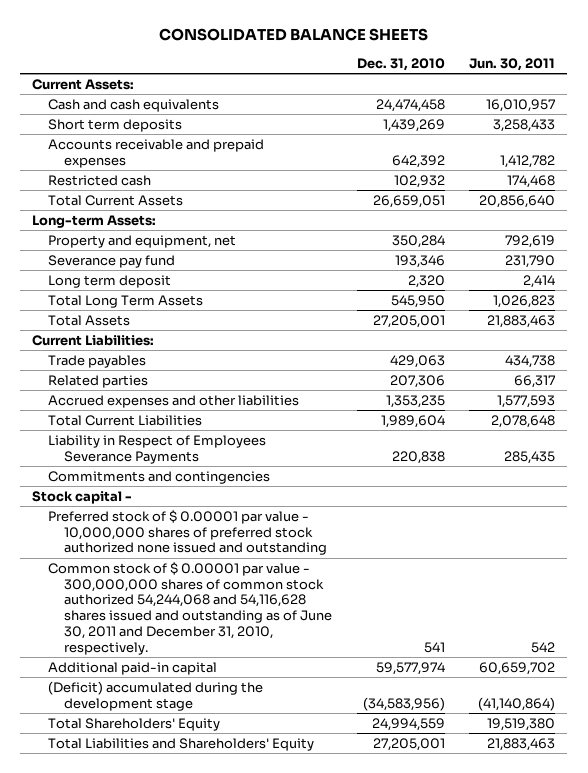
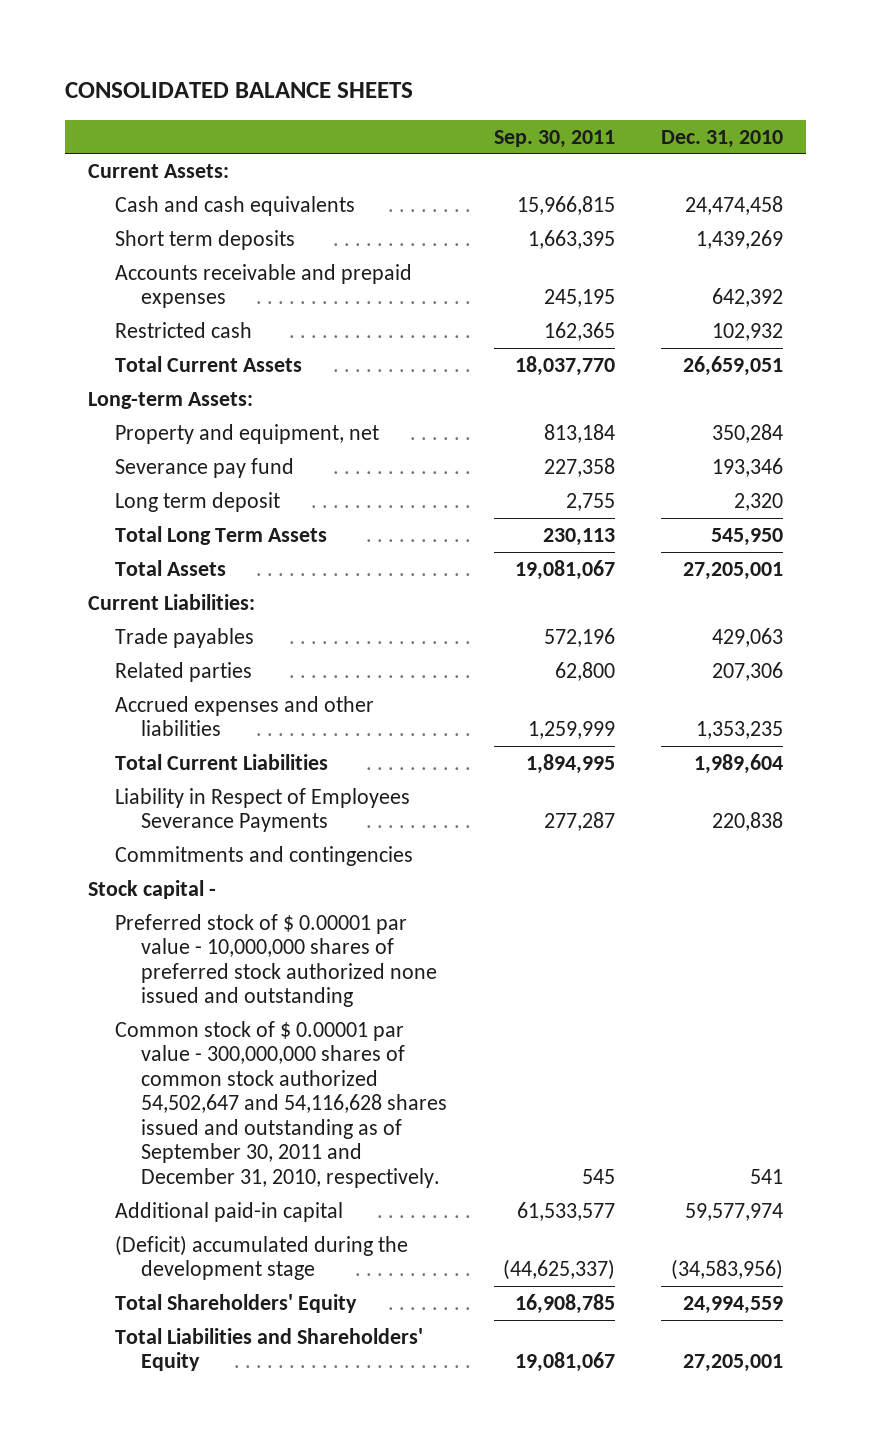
- | Dec. 31, 2010 | Jun. 30, 2011
+ | Sep. 30, 2011 | Dec. 31, 2010
- Common stock of $ 0.00001 par value - 300,000,000 shares of common stock authorized 54,244,068 and 54,116,628 shares issued and outstanding as of June 30, 2011 and December 31, 2010, respectively. | 541 | 542
+ Common stock of $ 0.00001 par value - 300,000,000 shares of common stock authorized 54,502,647 and 54,116,628 shares issued and outstanding as of September 30, 2011 and December 31, 2010, respectively. | 545 | 541

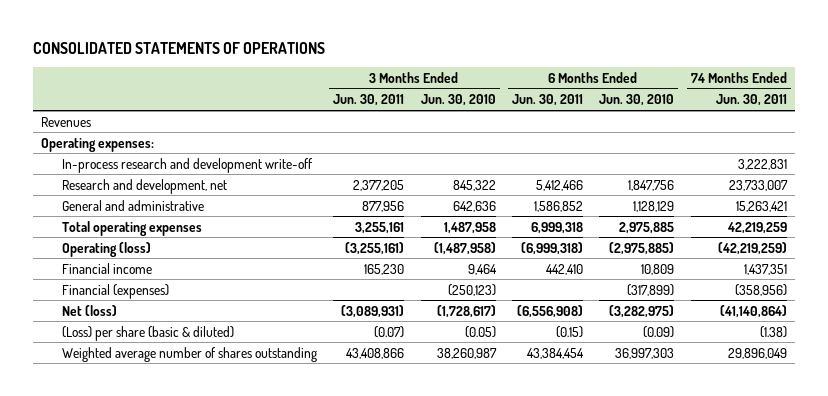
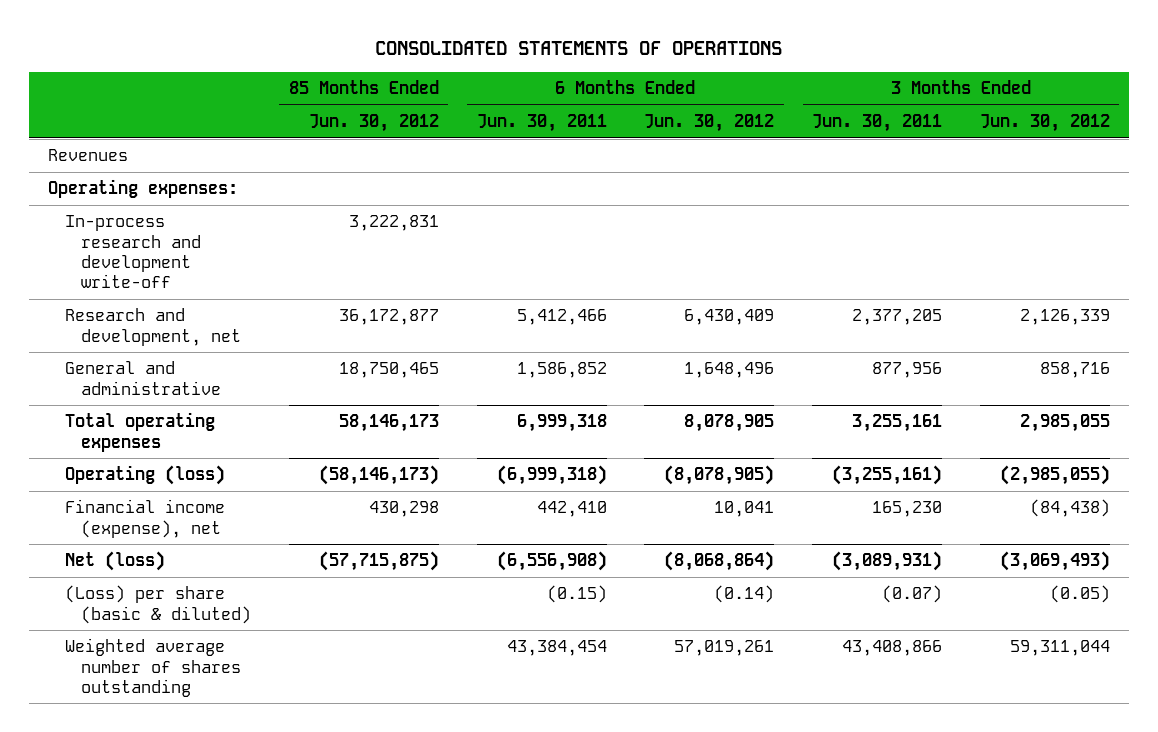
- | 3 Months Ended Jun. 30, 2011 | 3 Months Ended Jun. 30, 2010 | 6 Months Ended Jun. 30, 2011 | 6 Months Ended Jun. 30, 2010 | 74 Months Ended Jun. 30, 2011
+ | 85 Months Ended Jun. 30, 2012 | 6 Months Ended Jun. 30, 2011 | 6 Months Ended Jun. 30, 2012 | 3 Months Ended Jun. 30, 2011 | 3 Months Ended Jun. 30, 2012
- Financial income | 165,230 | 9,464 | 442,410 | 10,809 | 1,437,351
- Financial (expenses) | | (250,123) | | (317,899) | (358,956)
+ Financial income (expense), net | 430,298 | 442,410 | 10,041 | 165,230 | (84,438)

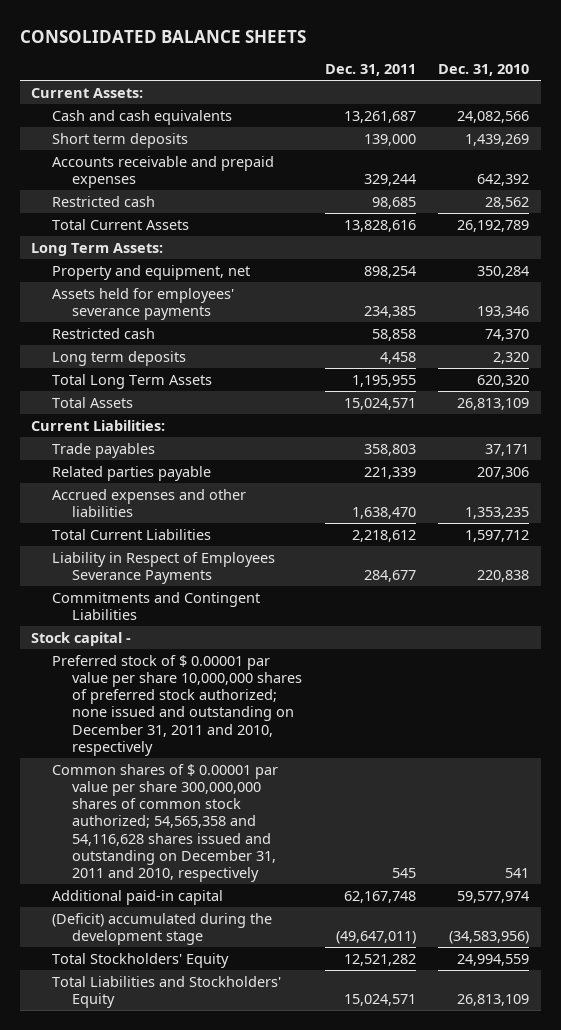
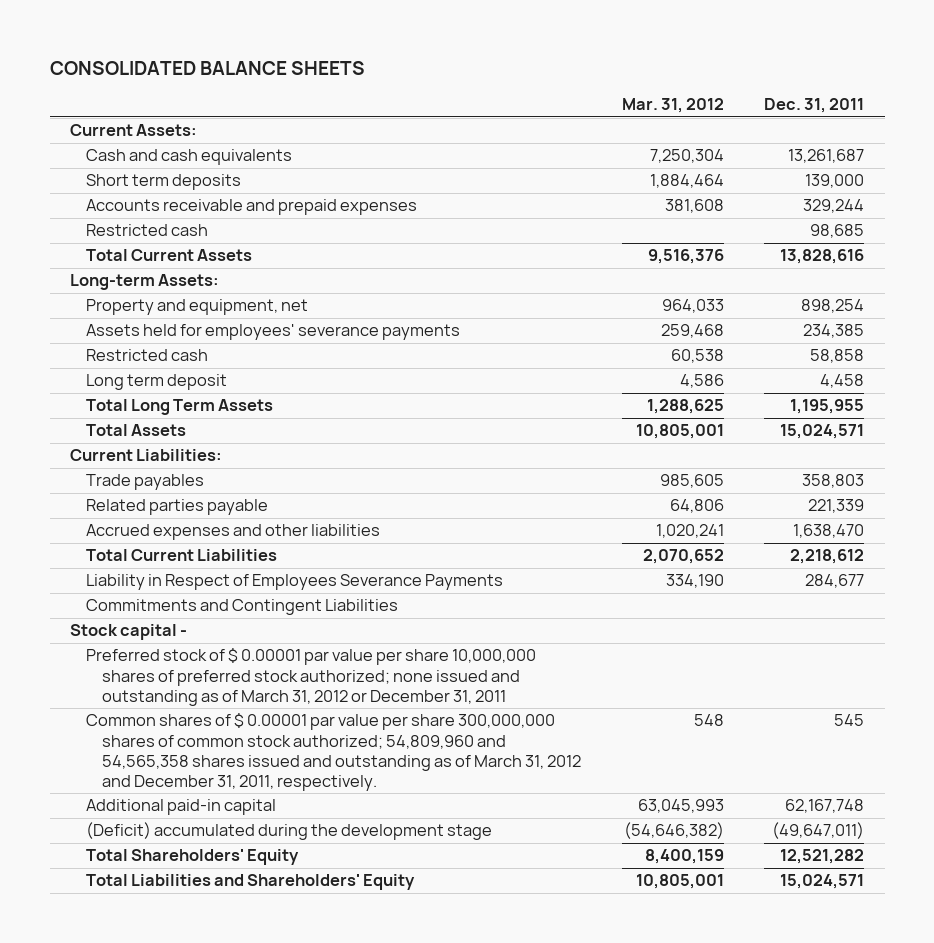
- | Dec. 31, 2011 | Dec. 31, 2010
+ | Mar. 31, 2012 | Dec. 31, 2011
- Long Term Assets:
+ Long-term Assets:
- Long term deposits | 4,458 | 2,320
+ Long term deposit | 4,586 | 4,458
- Preferred stock of $ 0.00001 par value per share 10,000,000 shares of preferred stock authorized; none issued and outstanding on December 31, 2011 and 2010, respectively
- Common shares of $ 0.00001 par value per share 300,000,000 shares of common stock authorized; 54,565,358 and 54,116,628 shares issued and outstanding on December 31, 2011 and 2010, respectively | 545 | 541
+ Preferred stock of $ 0.00001 par value per share 10,000,000 shares of preferred stock authorized; none issued and outstanding as of March 31, 2012 or December 31, 2011
+ Common shares of $ 0.00001 par value per share 300,000,000 shares of common stock authorized; 54,809,960 and 54,565,358 shares issued and outstanding as of March 31, 2012 and December 31, 2011, respectively. | 548 | 545
- Total Stockholders' Equity | 12,521,282 | 24,994,559
- Total Liabilities and Stockholders' Equity | 15,024,571 | 26,813,109
+ Total Shareholders' Equity | 8,400,159 | 12,521,282
+ Total Liabilities and Shareholders' Equity | 10,805,001 | 15,024,571

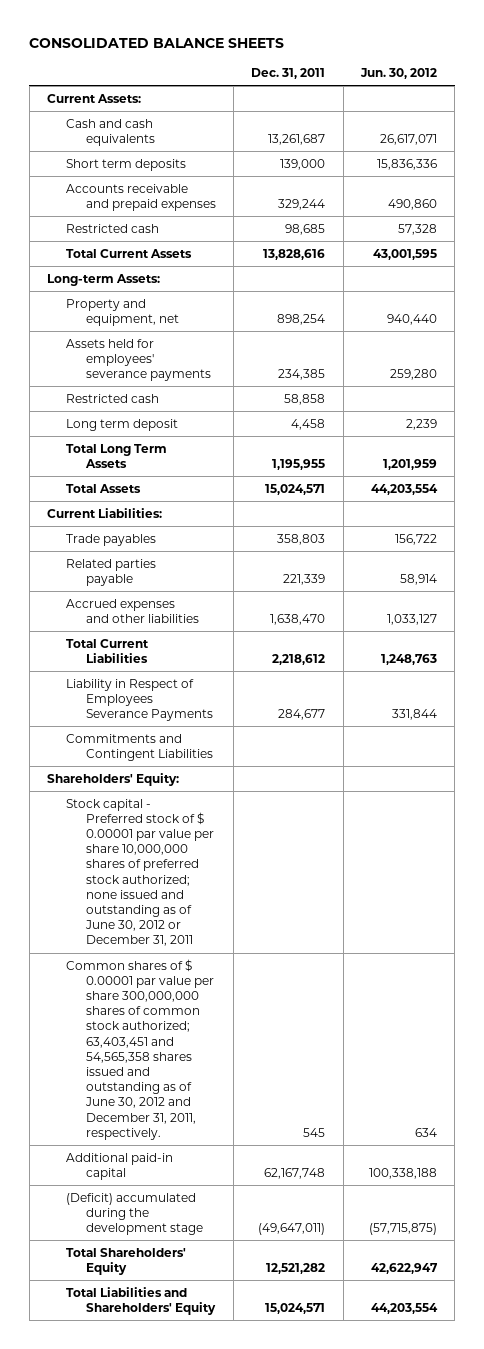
- | Mar. 31, 2012 | Dec. 31, 2011
+ | Dec. 31, 2011 | Jun. 30, 2012
- Stock capital -
- Preferred stock of $ 0.00001 par value per share 10,000,000 shares of preferred stock authorized; none issued and outstanding as of March 31, 2012 or December 31, 2011
- Common shares of $ 0.00001 par value per share 300,000,000 shares of common stock authorized; 54,809,960 and 54,565,358 shares issued and outstanding as of March 31, 2012 and December 31, 2011, respectively. | 548 | 545
+ Shareholders' Equity:
+ Stock capital - Preferred stock of $ 0.00001 par value per share 10,000,000 shares of preferred stock authorized; none issued and outstanding as of June 30, 2012 or December 31, 2011
+ Common shares of $ 0.00001 par value per share 300,000,000 shares of common stock authorized; 63,403,451 and 54,565,358 shares issued and outstanding as of June 30, 2012 and December 31, 2011, respectively. | 545 | 634

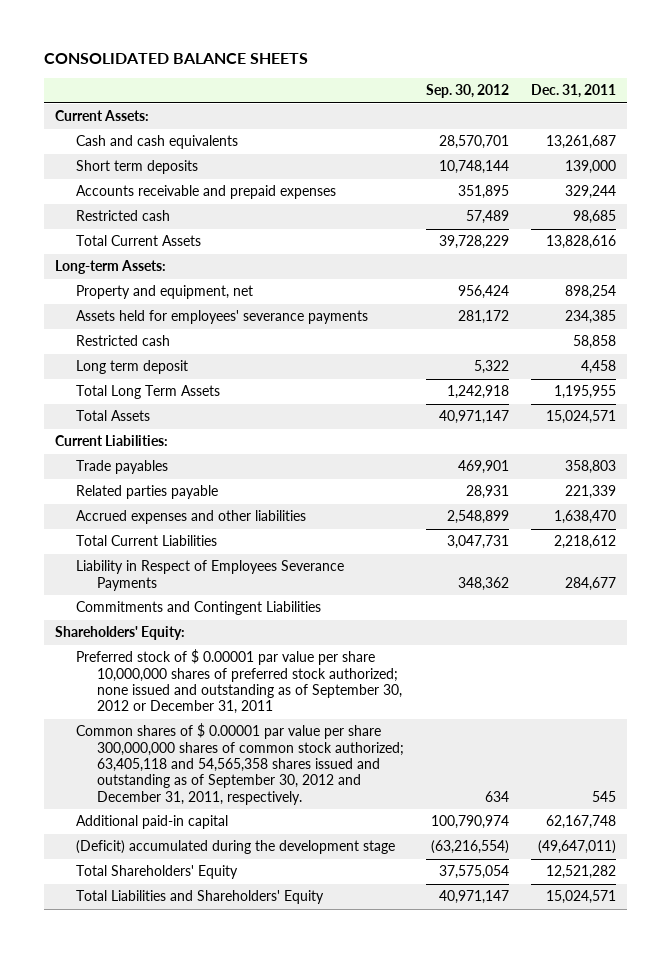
- | Dec. 31, 2011 | Jun. 30, 2012
+ | Sep. 30, 2012 | Dec. 31, 2011
- Stock capital - Preferred stock of $ 0.00001 par value per share 10,000,000 shares of preferred stock authorized; none issued and outstanding as of June 30, 2012 or December 31, 2011
- Common shares of $ 0.00001 par value per share 300,000,000 shares of common stock authorized; 63,403,451 and 54,565,358 shares issued and outstanding as of June 30, 2012 and December 31, 2011, respectively. | 545 | 634
+ Preferred stock of $ 0.00001 par value per share 10,000,000 shares of preferred stock authorized; none issued and outstanding as of September 30, 2012 or December 31, 2011
+ Common shares of $ 0.00001 par value per share 300,000,000 shares of common stock authorized; 63,405,118 and 54,565,358 shares issued and outstanding as of September 30, 2012 and December 31, 2011, respectively. | 634 | 545

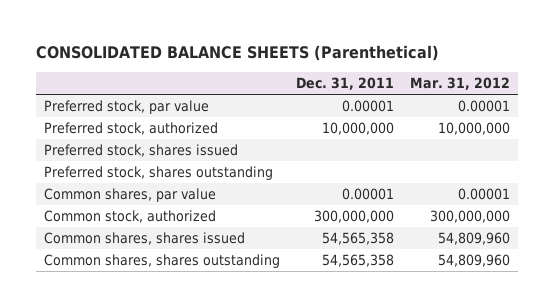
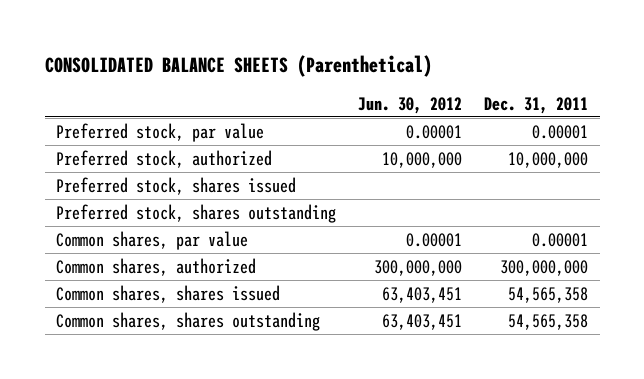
- | Dec. 31, 2011 | Mar. 31, 2012
+ | Jun. 30, 2012 | Dec. 31, 2011
- Common stock, authorized | 300,000,000 | 300,000,000
+ Common shares, authorized | 300,000,000 | 300,000,000

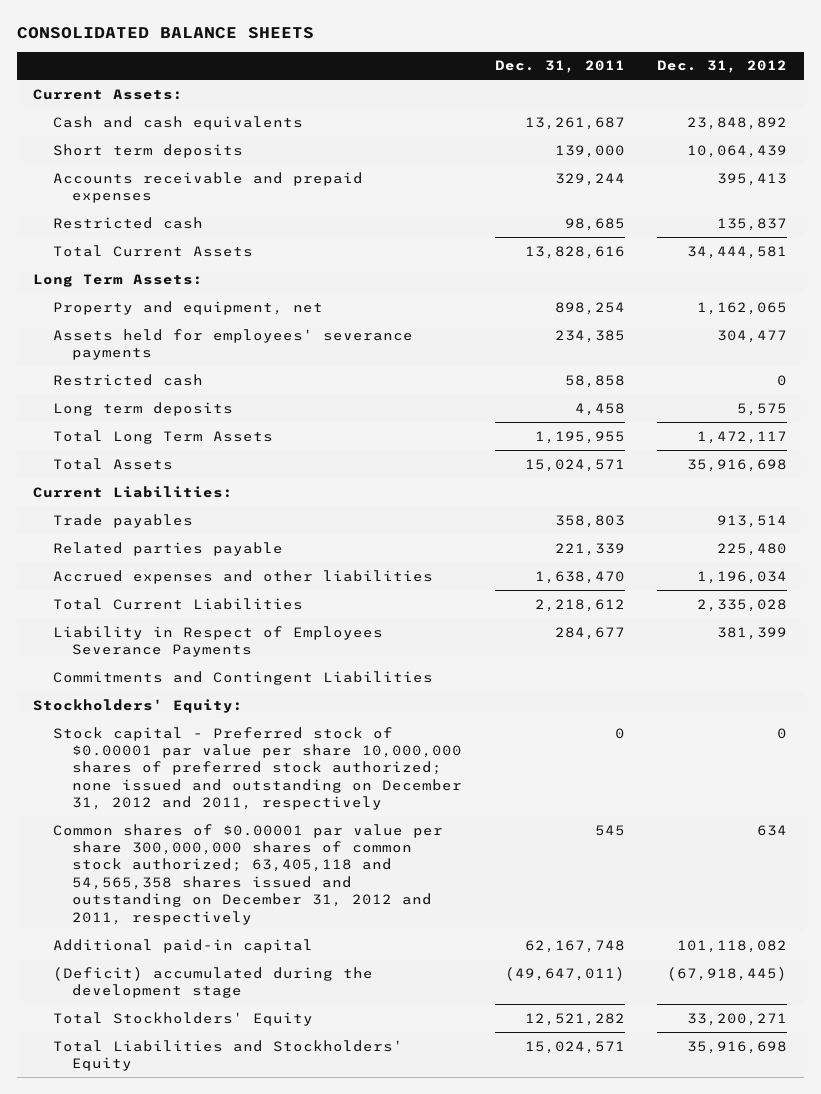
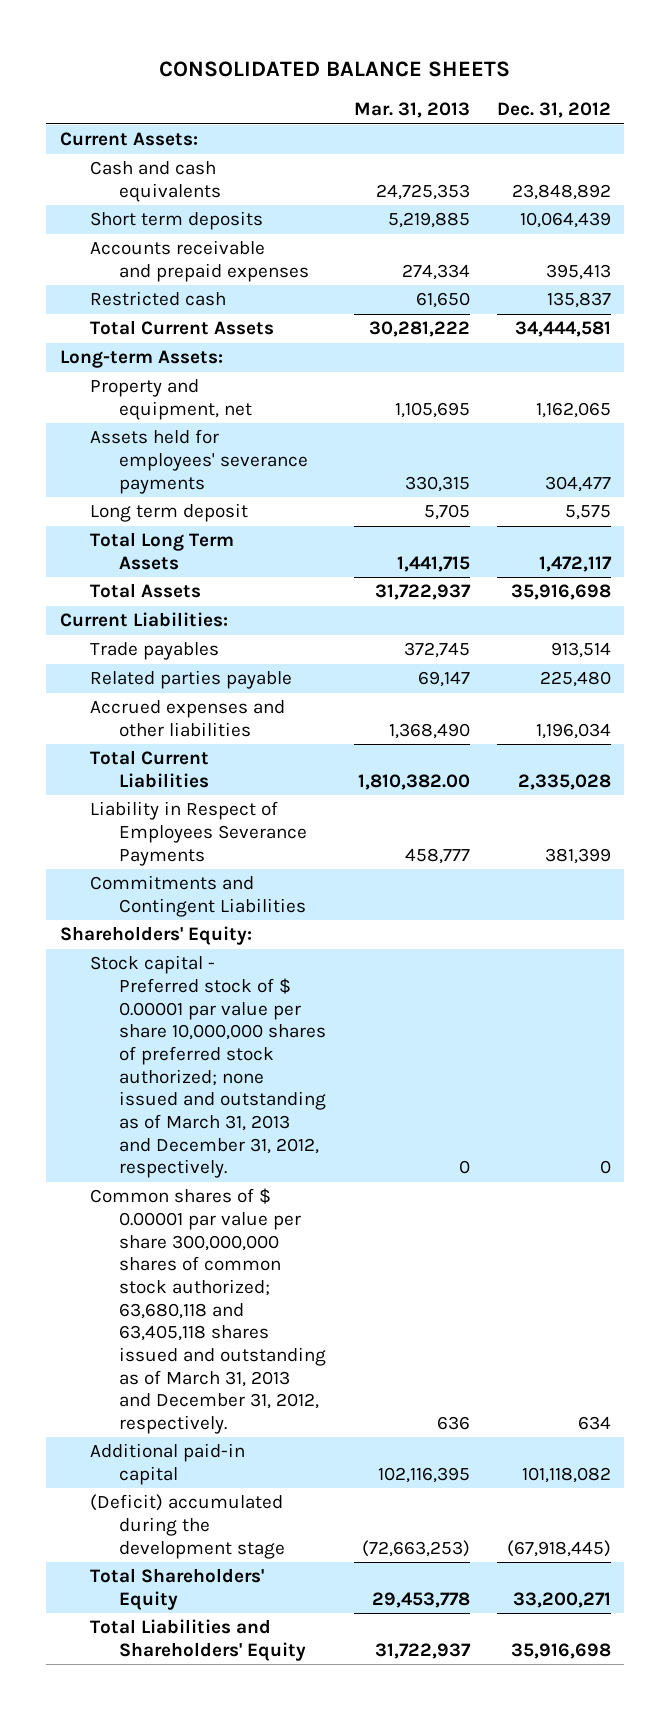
- | Dec. 31, 2011 | Dec. 31, 2012
+ | Mar. 31, 2013 | Dec. 31, 2012
- Long Term Assets:
+ Long-term Assets:
- Restricted cash | 58,858 | 0
- Long term deposits | 4,458 | 5,575
+ Long term deposit | 5,705 | 5,575
- Stockholders' Equity:
- Stock capital - Preferred stock of $0.00001 par value per share 10,000,000 shares of preferred stock authorized; none issued and outstanding on December 31, 2012 and 2011, respectively | 0 | 0
- Common shares of $0.00001 par value per share 300,000,000 shares of common stock authorized; 63,405,118 and 54,565,358 shares issued and outstanding on December 31, 2012 and 2011, respectively | 545 | 634
+ Shareholders' Equity:
+ Stock capital - Preferred stock of $ 0.00001 par value per share 10,000,000 shares of preferred stock authorized; none issued and outstanding as of March 31, 2013 and December 31, 2012, respectively. | 0 | 0
+ Common shares of $ 0.00001 par value per share 300,000,000 shares of common stock authorized; 63,680,118 and 63,405,118 shares issued and outstanding as of March 31, 2013 and December 31, 2012, respectively. | 636 | 634
- Total Stockholders' Equity | 12,521,282 | 33,200,271
- Total Liabilities and Stockholders' Equity | 15,024,571 | 35,916,698
+ Total Shareholders' Equity | 29,453,778 | 33,200,271
+ Total Liabilities and Shareholders' Equity | 31,722,937 | 35,916,698

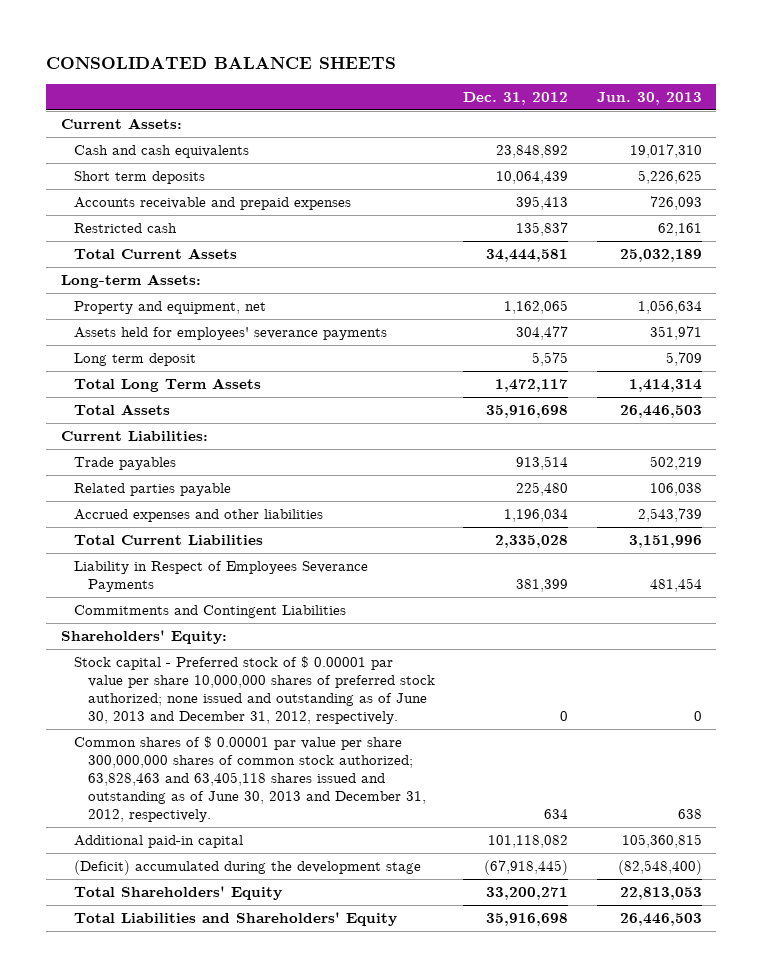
- | Mar. 31, 2013 | Dec. 31, 2012
+ | Dec. 31, 2012 | Jun. 30, 2013
- Stock capital - Preferred stock of $ 0.00001 par value per share 10,000,000 shares of preferred stock authorized; none issued and outstanding as of March 31, 2013 and December 31, 2012, respectively. | 0 | 0
- Common shares of $ 0.00001 par value per share 300,000,000 shares of common stock authorized; 63,680,118 and 63,405,118 shares issued and outstanding as of March 31, 2013 and December 31, 2012, respectively. | 636 | 634
+ Stock capital - Preferred stock of $ 0.00001 par value per share 10,000,000 shares of preferred stock authorized; none issued and outstanding as of June 30, 2013 and December 31, 2012, respectively. | 0 | 0
+ Common shares of $ 0.00001 par value per share 300,000,000 shares of common stock authorized; 63,828,463 and 63,405,118 shares issued and outstanding as of June 30, 2013 and December 31, 2012, respectively. | 634 | 638

